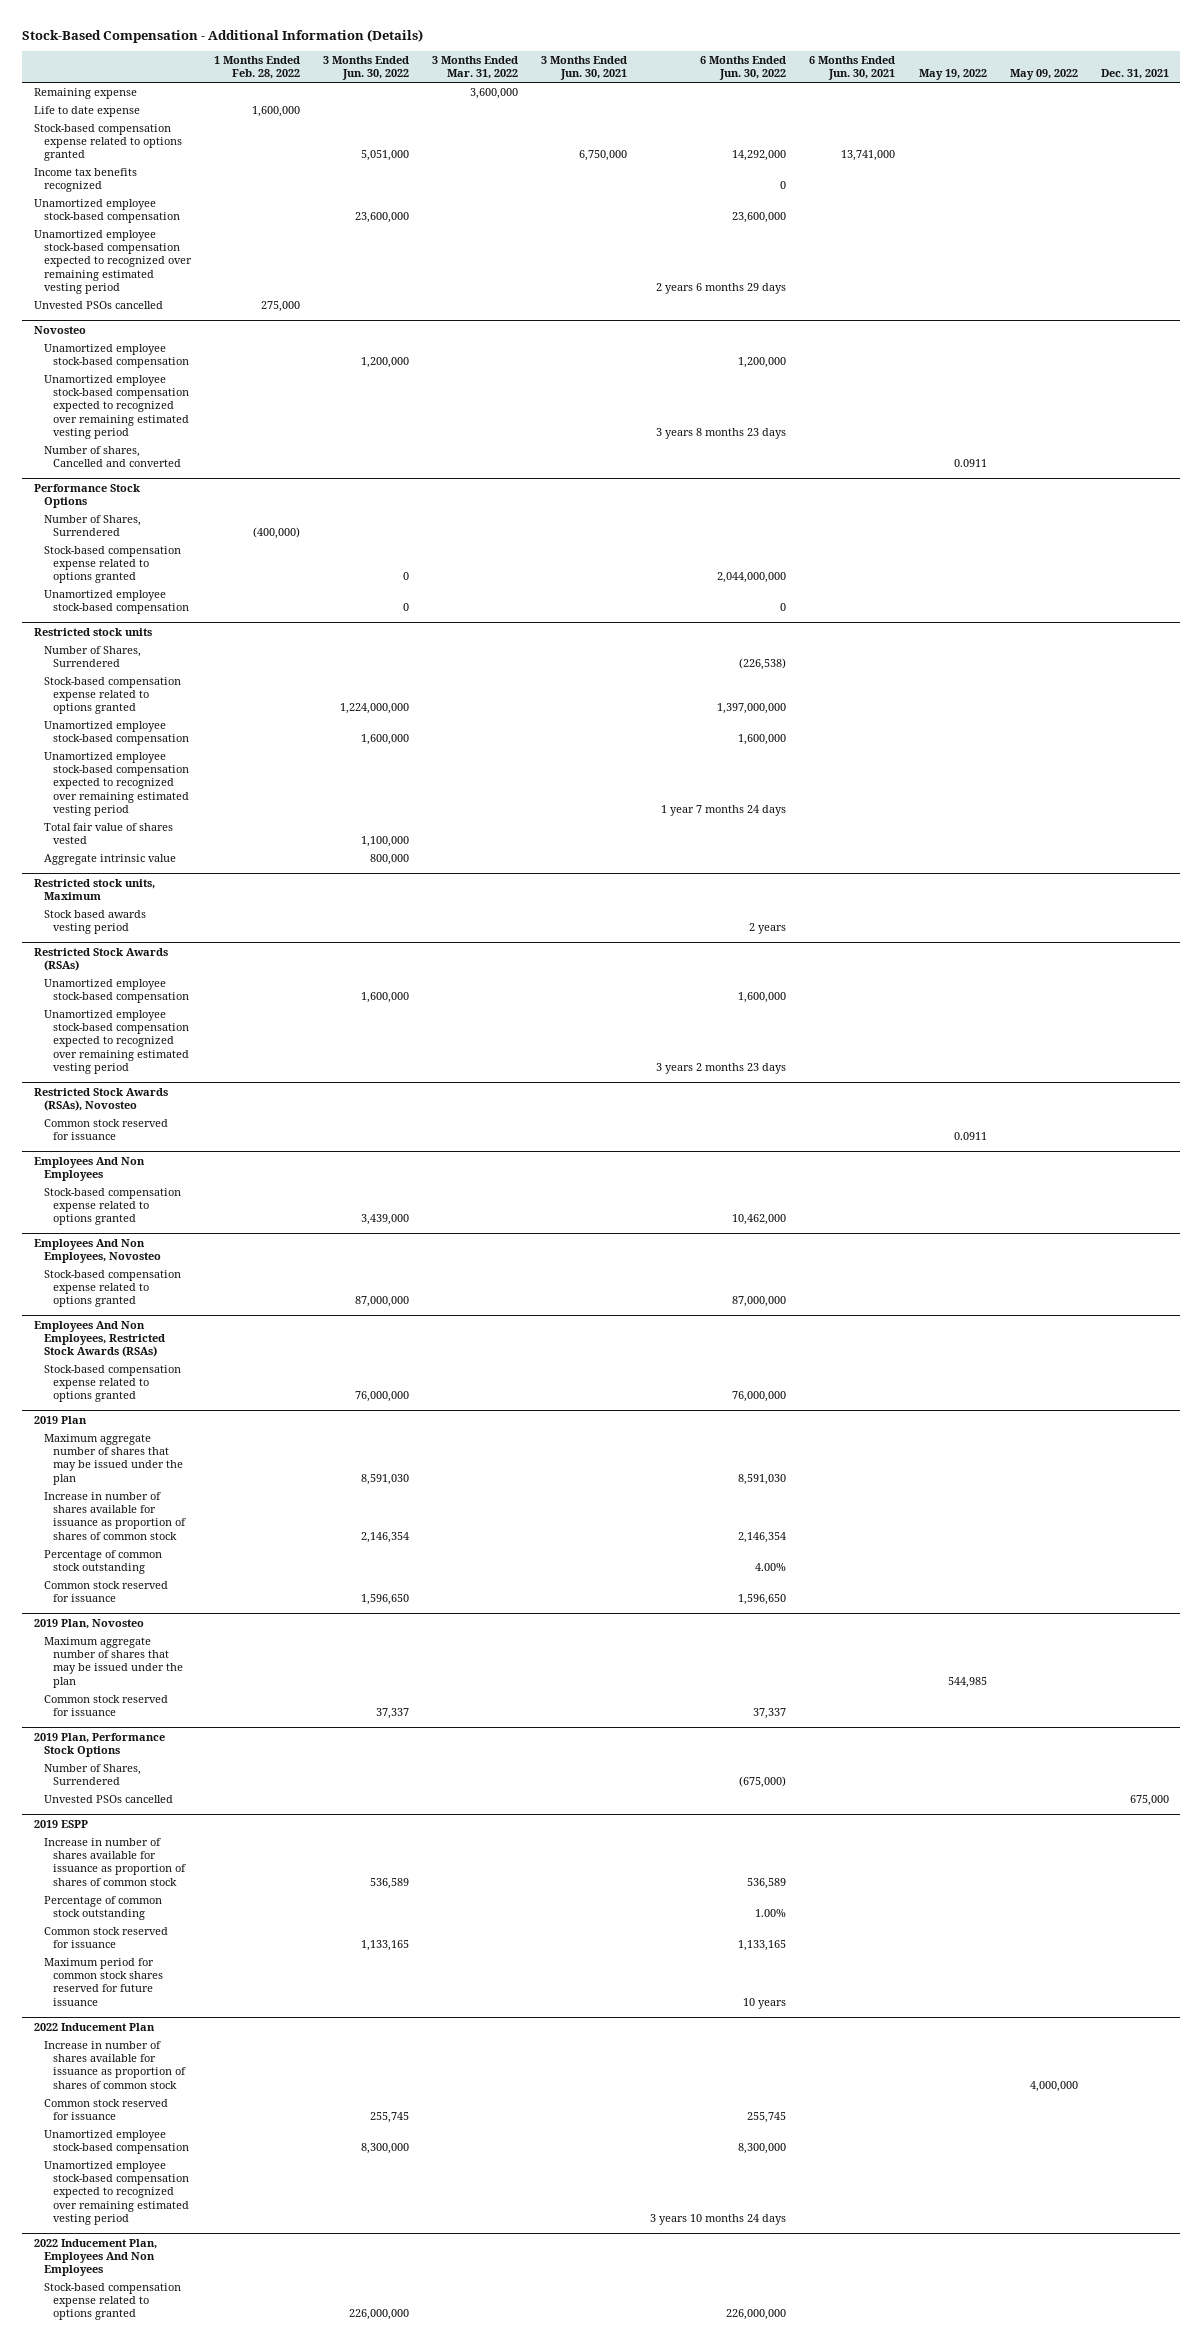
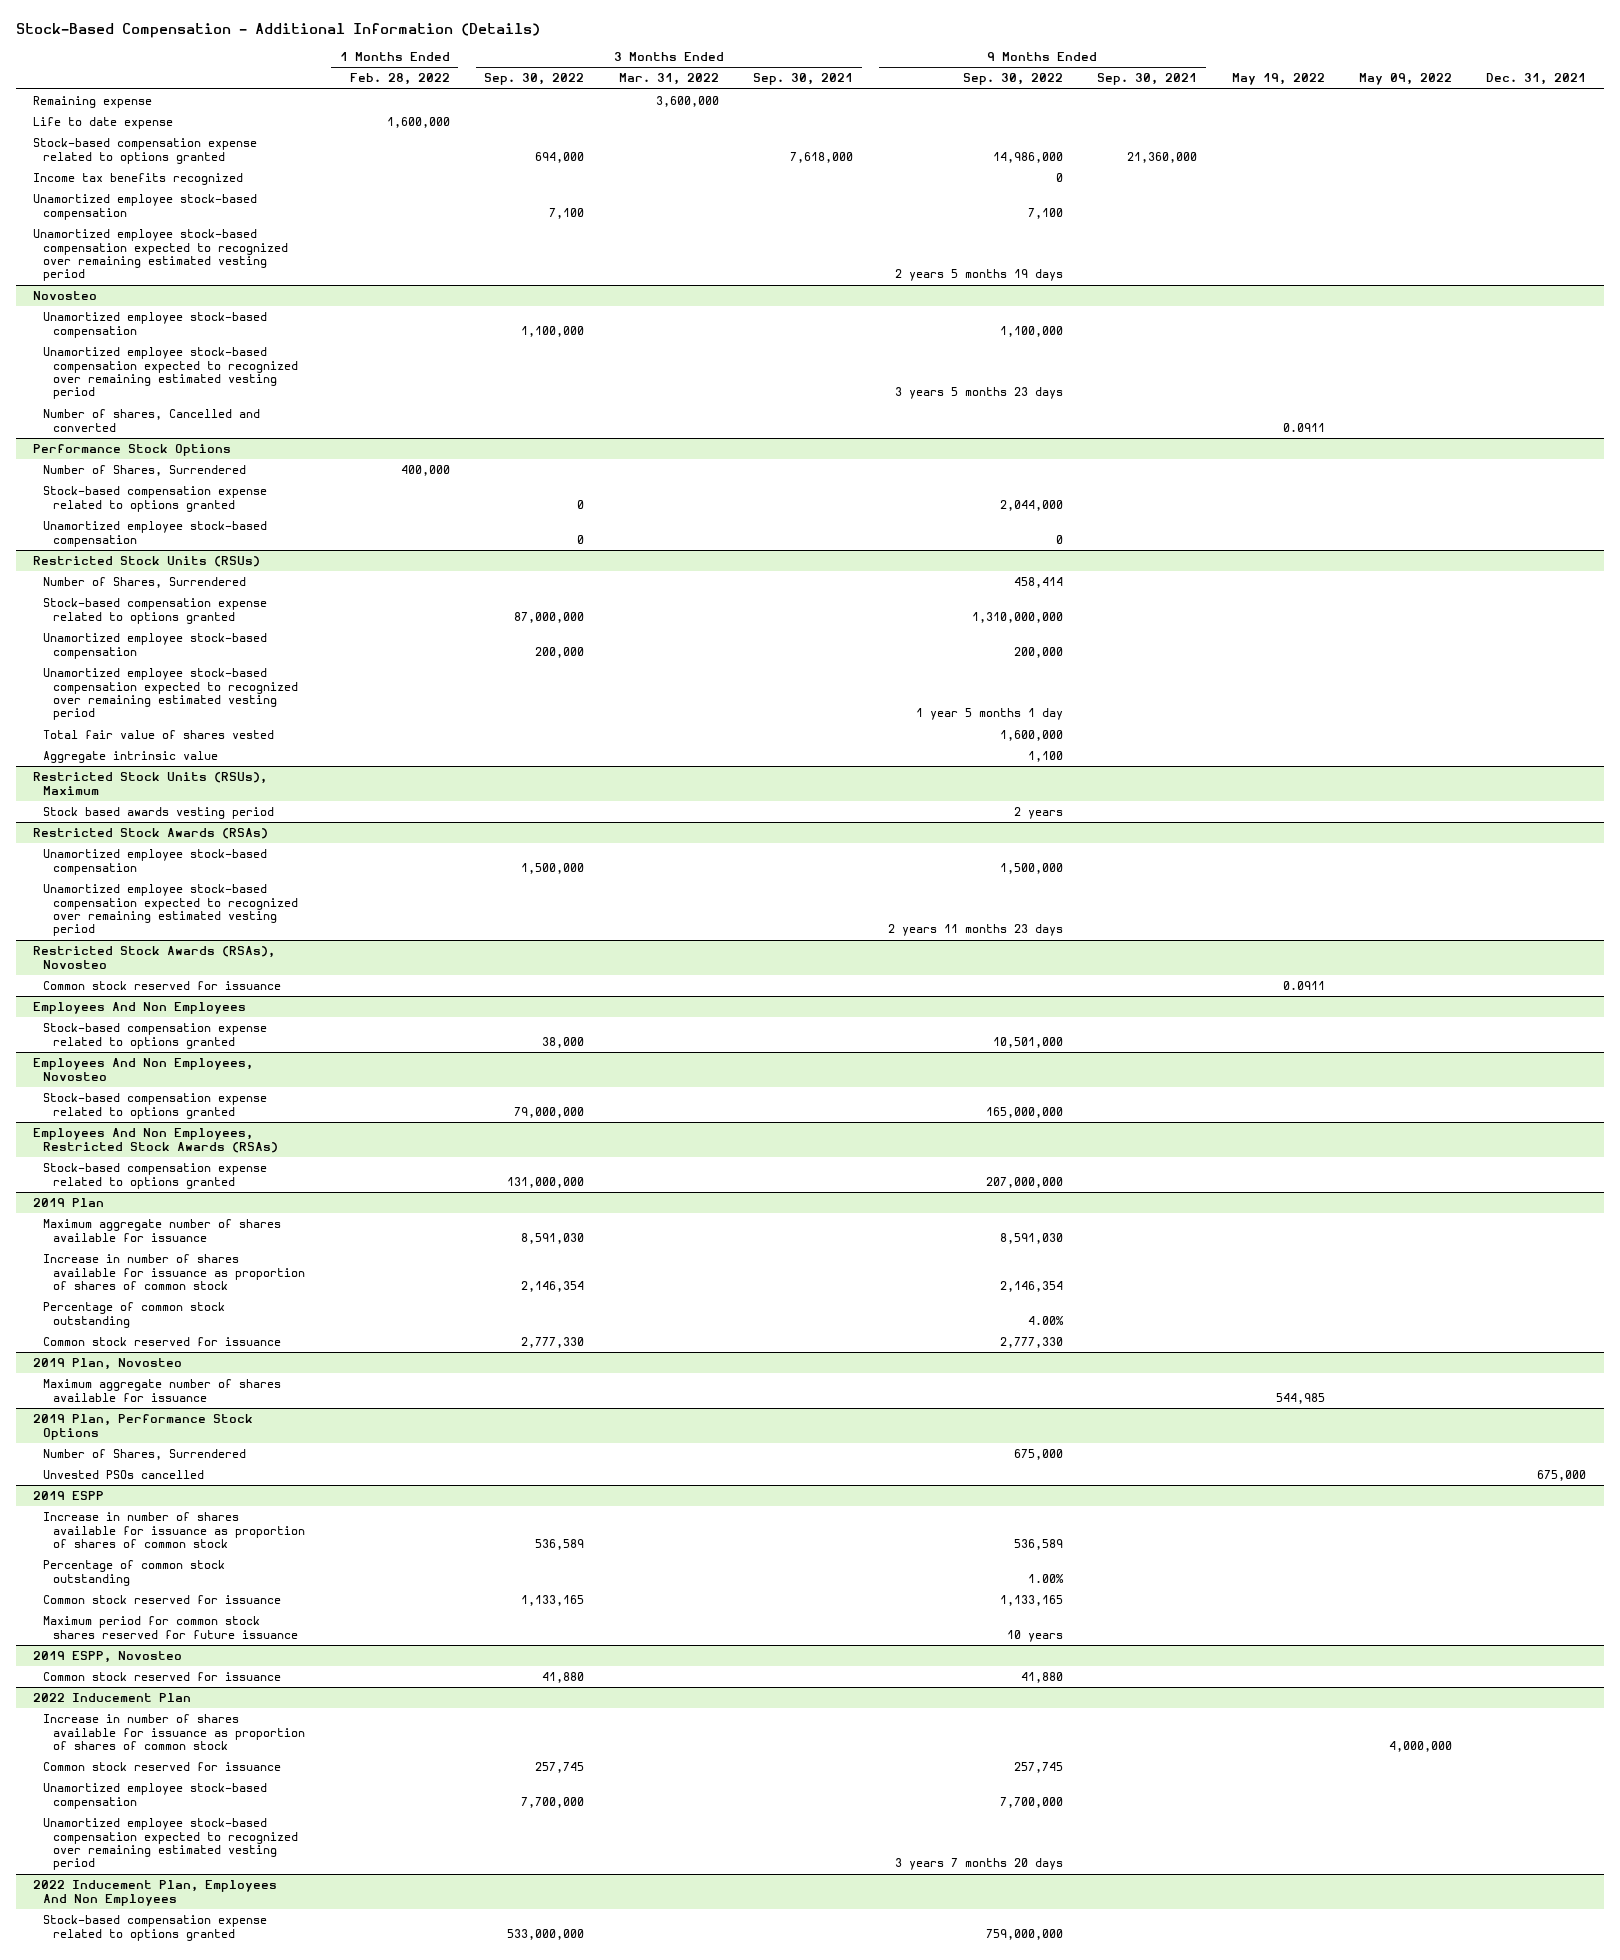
- | 1 Months Ended Feb. 28, 2022 | 3 Months Ended Jun. 30, 2022 | 3 Months Ended Mar. 31, 2022 | 3 Months Ended Jun. 30, 2021 | 6 Months Ended Jun. 30, 2022 | 6 Months Ended Jun. 30, 2021 | May 19, 2022 | May 09, 2022 | Dec. 31, 2021
+ | 1 Months Ended Feb. 28, 2022 | 3 Months Ended Sep. 30, 2022 | 3 Months Ended Mar. 31, 2022 | 3 Months Ended Sep. 30, 2021 | 9 Months Ended Sep. 30, 2022 | 9 Months Ended Sep. 30, 2021 | May 19, 2022 | May 09, 2022 | Dec. 31, 2021
- Unvested PSOs cancelled | 275,000 | | | | | | | |
@ Performance Stock Options
- Number of Shares, Surrendered | (400,000) | | | | | | | |
+ Number of Shares, Surrendered | 400,000 | | | | | | | |
- Restricted stock units
+ Restricted Stock Units (RSUs)
- Restricted stock units, Maximum
+ Restricted Stock Units (RSUs), Maximum
@ 2019 Plan
- Maximum aggregate number of shares that may be issued under the plan | | 8,591,030 | | | 8,591,030 | | | |
+ Maximum aggregate number of shares available for issuance | | 8,591,030 | | | 8,591,030 | | | |
@ 2019 Plan, Novosteo
- Maximum aggregate number of shares that may be issued under the plan | | | | | | | 544,985 | |
- Common stock reserved for issuance | | 37,337 | | | 37,337 | | | |
+ Maximum aggregate number of shares available for issuance | | | | | | | 544,985 | |
+ 2019 ESPP, Novosteo
+ Common stock reserved for issuance | | 41,880 | | | 41,880 | | | |

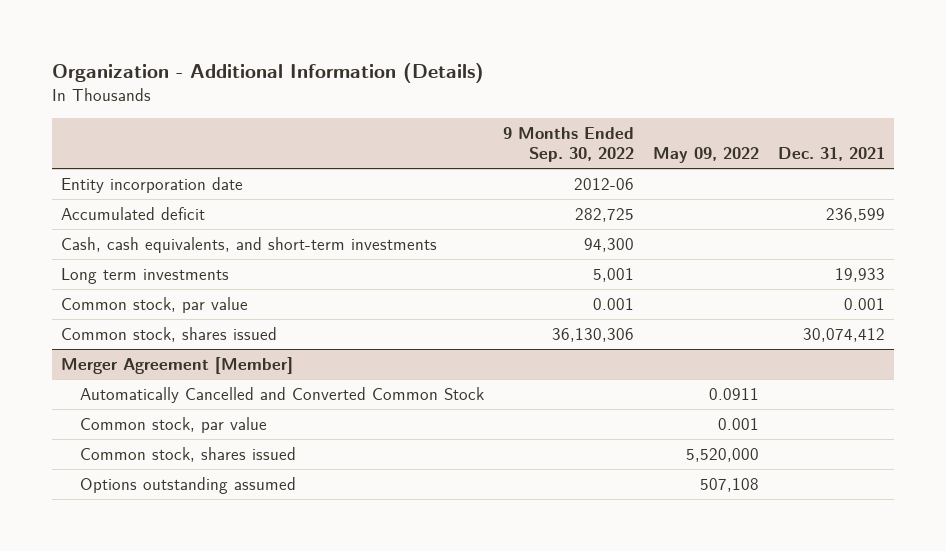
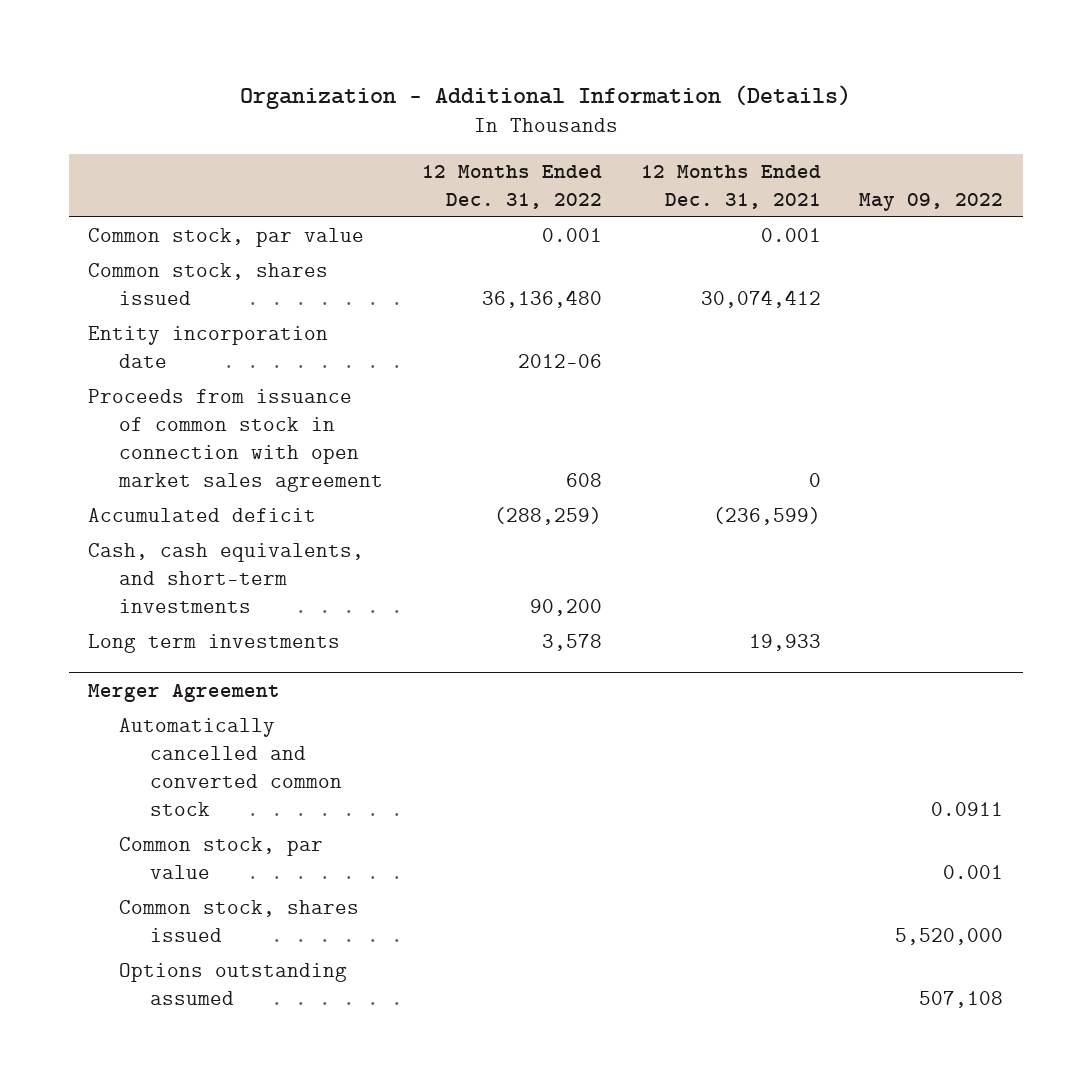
- | 9 Months Ended Sep. 30, 2022 | May 09, 2022 | Dec. 31, 2021
+ | 12 Months Ended Dec. 31, 2022 | 12 Months Ended Dec. 31, 2021 | May 09, 2022
moved up: Common stock, par value | 0.001 | 0.001 |
moved up: Common stock, shares issued | 36,136,480 | 30,074,412 |
+ Proceeds from issuance of common stock in connection with open market sales agreement | 608 | 0 |
- Merger Agreement [Member]
- Automatically Cancelled and Converted Common Stock | | 0.0911 |
+ Merger Agreement
+ Automatically cancelled and converted common stock | | | 0.0911

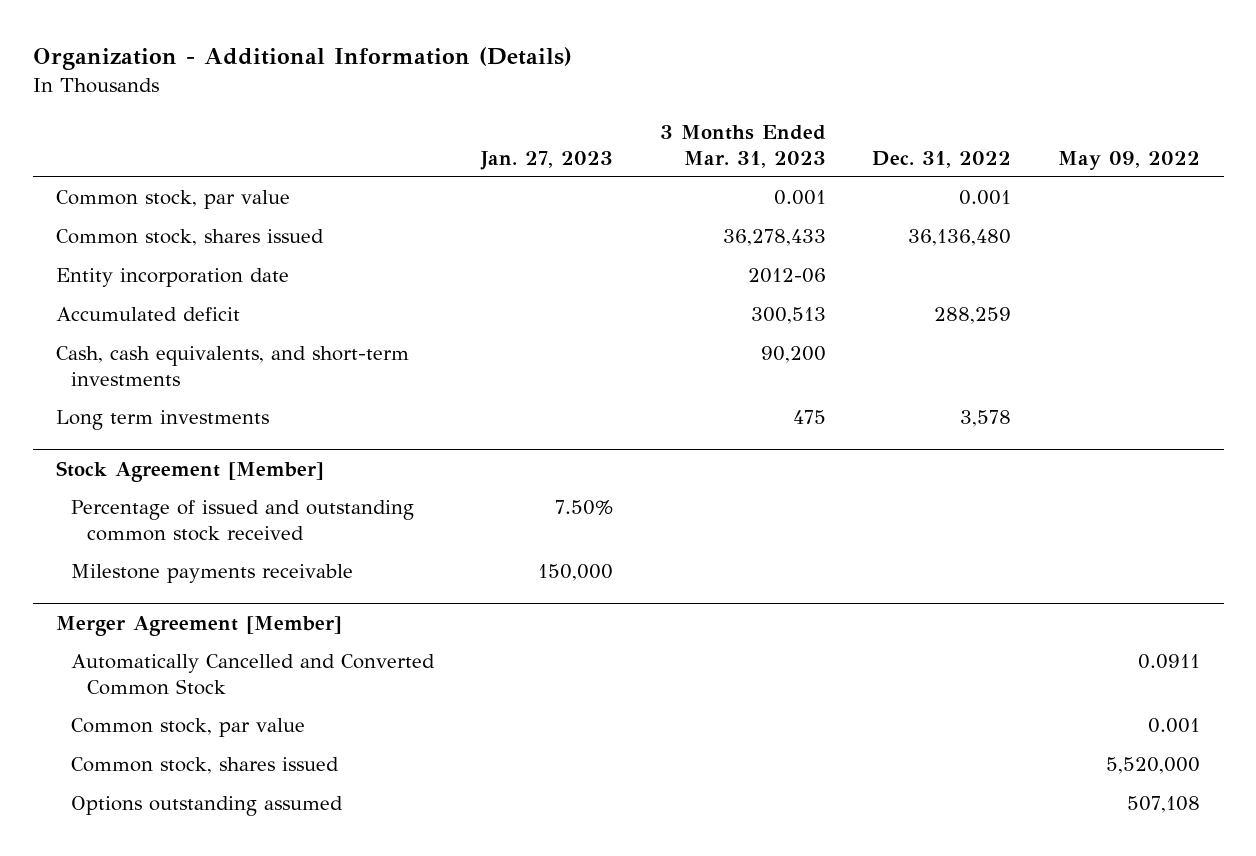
- | 12 Months Ended Dec. 31, 2022 | 12 Months Ended Dec. 31, 2021 | May 09, 2022
+ | Jan. 27, 2023 | 3 Months Ended Mar. 31, 2023 | Dec. 31, 2022 | May 09, 2022
- Proceeds from issuance of common stock in connection with open market sales agreement | 608 | 0 |
- Merger Agreement
- Automatically cancelled and converted common stock | | | 0.0911
+ Stock Agreement [Member]
+ Percentage of issued and outstanding common stock received | 7.50% | | |
+ Milestone payments receivable | 150,000 | | |
+ Merger Agreement [Member]
+ Automatically Cancelled and Converted Common Stock | | | | 0.0911

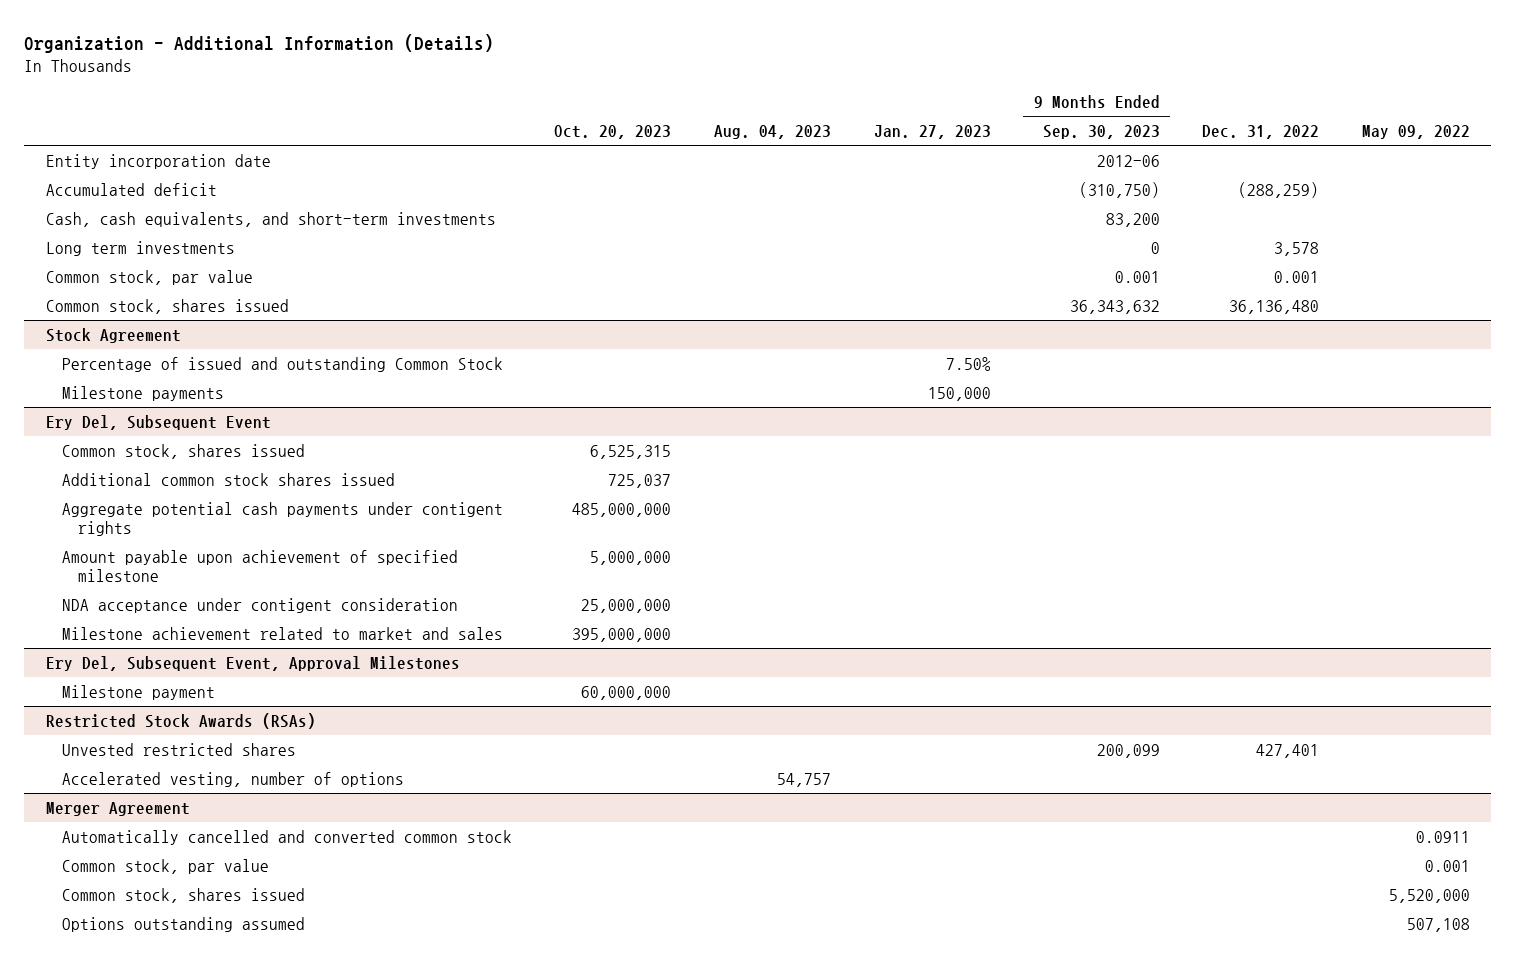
- | Jan. 27, 2023 | 3 Months Ended Mar. 31, 2023 | Dec. 31, 2022 | May 09, 2022
+ | Oct. 20, 2023 | Aug. 04, 2023 | Jan. 27, 2023 | 9 Months Ended Sep. 30, 2023 | Dec. 31, 2022 | May 09, 2022
- Accumulated deficit | | 300,513 | 288,259 |
+ Accumulated deficit | | | | (310,750) | (288,259) |
- Stock Agreement [Member]
- Percentage of issued and outstanding common stock received | 7.50% | | |
- Milestone payments receivable | 150,000 | | |
- Merger Agreement [Member]
- Automatically Cancelled and Converted Common Stock | | | | 0.0911
moved down: Common stock, par value | | | | 0.001 | 0.001 |
moved down: Common stock, shares issued | | | | 36,343,632 | 36,136,480 |
+ Stock Agreement
+ Percentage of issued and outstanding Common Stock | | | 7.50% | | |
+ Milestone payments | | | 150,000 | | |
+ Ery Del, Subsequent Event
+ Common stock, shares issued | 6,525,315 | | | | |
+ Additional common stock shares issued | 725,037 | | | | |
+ Aggregate potential cash payments under contigent rights | 485,000,000 | | | | |
+ Amount payable upon achievement of specified milestone | 5,000,000 | | | | |
+ NDA acceptance under contigent consideration | 25,000,000 | | | | |
+ Milestone achievement related to market and sales | 395,000,000 | | | | |
+ Ery Del, Subsequent Event, Approval Milestones
+ Milestone payment | 60,000,000 | | | | |
+ Restricted Stock Awards (RSAs)
+ Unvested restricted shares | | | | 200,099 | 427,401 |
+ Accelerated vesting, number of options | | 54,757 | | | |
+ Merger Agreement
+ Automatically cancelled and converted common stock | | | | | | 0.0911

